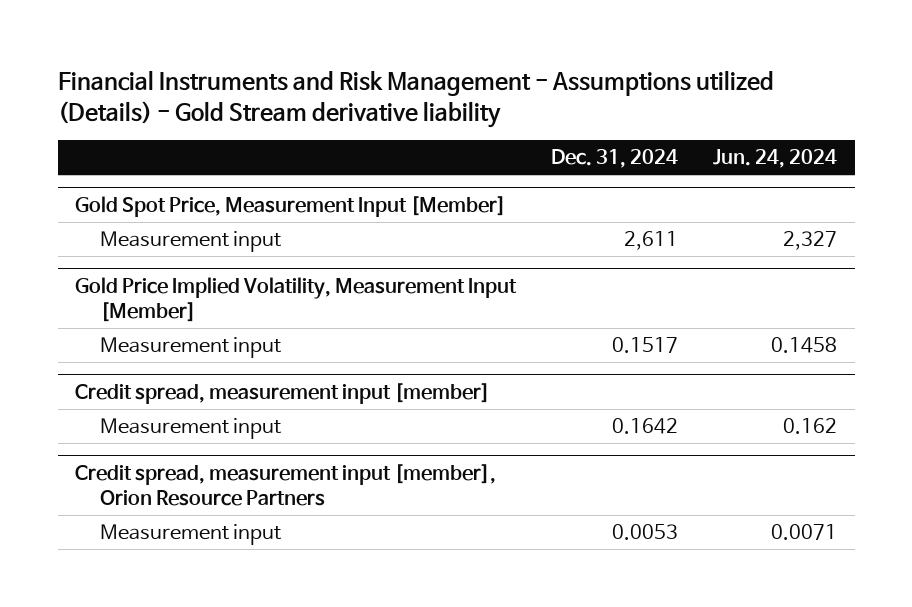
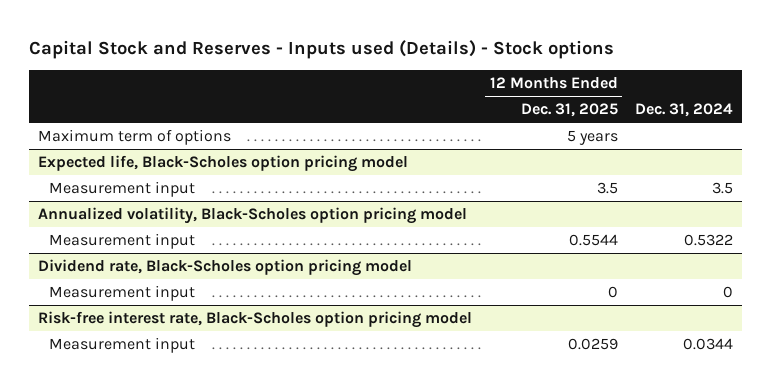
- Financial Instruments and Risk Management - Assumptions utilized (Details) - Gold Stream derivative liability
+ Capital Stock and Reserves - Inputs used (Details) - Stock options
- | Dec. 31, 2024 | Jun. 24, 2024
+ | 12 Months Ended Dec. 31, 2025 | Dec. 31, 2024
- Gold Spot Price, Measurement Input [Member]
- Measurement input | 2,611 | 2,327
- Gold Price Implied Volatility, Measurement Input [Member]
- Measurement input | 0.1517 | 0.1458
- Credit spread, measurement input [member]
- Measurement input | 0.1642 | 0.162
- Credit spread, measurement input [member], Orion Resource Partners
- Measurement input | 0.0053 | 0.0071
+ Maximum term of options | 5 years |
+ Expected life, Black-Scholes option pricing model
+ Measurement input | 3.5 | 3.5
+ Annualized volatility, Black-Scholes option pricing model
+ Measurement input | 0.5544 | 0.5322
+ Dividend rate, Black-Scholes option pricing model
+ Measurement input | 0 | 0
+ Risk-free interest rate, Black-Scholes option pricing model
+ Measurement input | 0.0259 | 0.0344

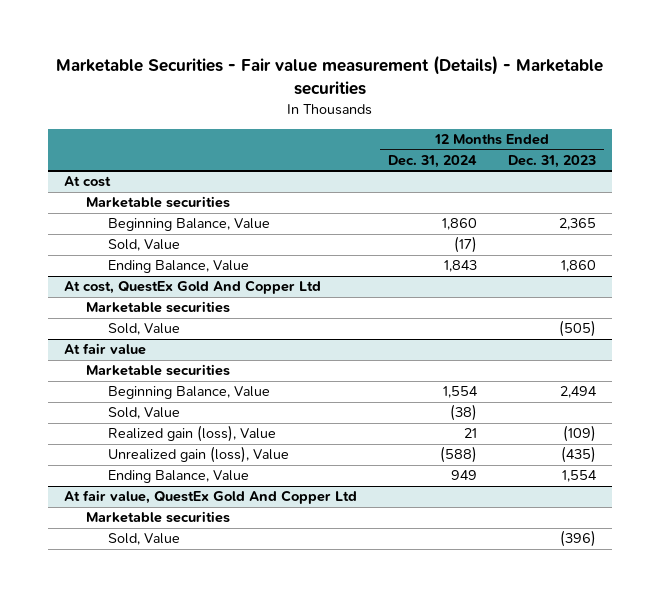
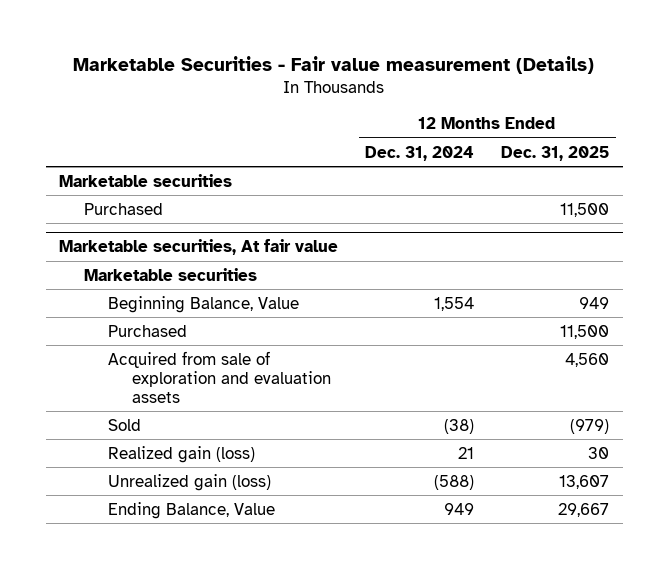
- Marketable Securities - Fair value measurement (Details) - Marketable securities
+ Marketable Securities - Fair value measurement (Details)
- | 12 Months Ended Dec. 31, 2024 | 12 Months Ended Dec. 31, 2023
+ | 12 Months Ended Dec. 31, 2024 | 12 Months Ended Dec. 31, 2025
- At cost
- Beginning Balance, Value | 1,860 | 2,365
- Sold, Value | (17) |
- Ending Balance, Value | 1,843 | 1,860
- At cost, QuestEx Gold And Copper Ltd
- Marketable securities
- Sold, Value | | (505)
- At fair value
+ Purchased | | 11,500
+ Marketable securities, At fair value
- Sold, Value | (38) |
- Realized gain (loss), Value | 21 | (109)
- Unrealized gain (loss), Value | (588) | (435)
+ Purchased | | 11,500
+ Acquired from sale of exploration and evaluation assets | | 4,560
+ Sold | (38) | (979)
+ Realized gain (loss) | 21 | 30
+ Unrealized gain (loss) | (588) | 13,607
- At fair value, QuestEx Gold And Copper Ltd
- Marketable securities
- Sold, Value | | (396)

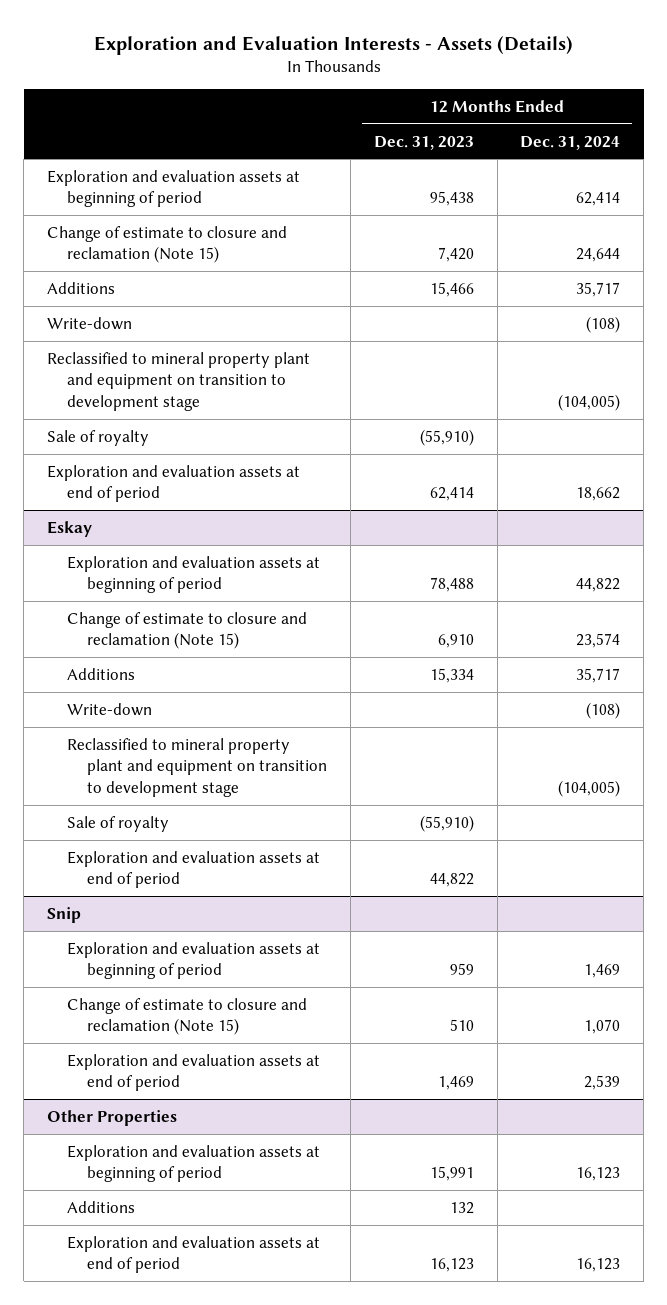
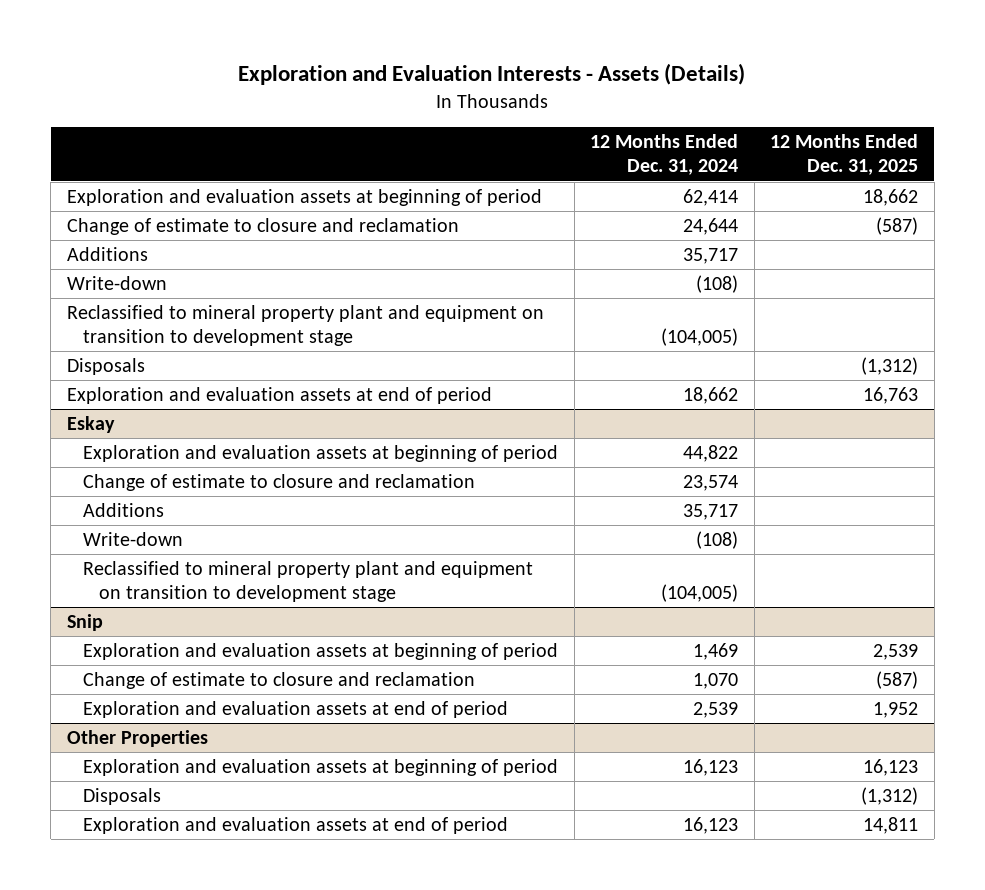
- | 12 Months Ended Dec. 31, 2023 | 12 Months Ended Dec. 31, 2024
+ | 12 Months Ended Dec. 31, 2024 | 12 Months Ended Dec. 31, 2025
- Change of estimate to closure and reclamation (Note 15) | 7,420 | 24,644
+ Change of estimate to closure and reclamation | 24,644 | (587)
- Sale of royalty | (55,910) |
+ Disposals | | (1,312)
@ Eskay
- Change of estimate to closure and reclamation (Note 15) | 6,910 | 23,574
+ Change of estimate to closure and reclamation | 23,574 |
- Sale of royalty | (55,910) |
- Exploration and evaluation assets at end of period | 44,822 |
@ Snip
- Change of estimate to closure and reclamation (Note 15) | 510 | 1,070
+ Change of estimate to closure and reclamation | 1,070 | (587)
@ Other Properties
- Additions | 132 |
+ Disposals | | (1,312)

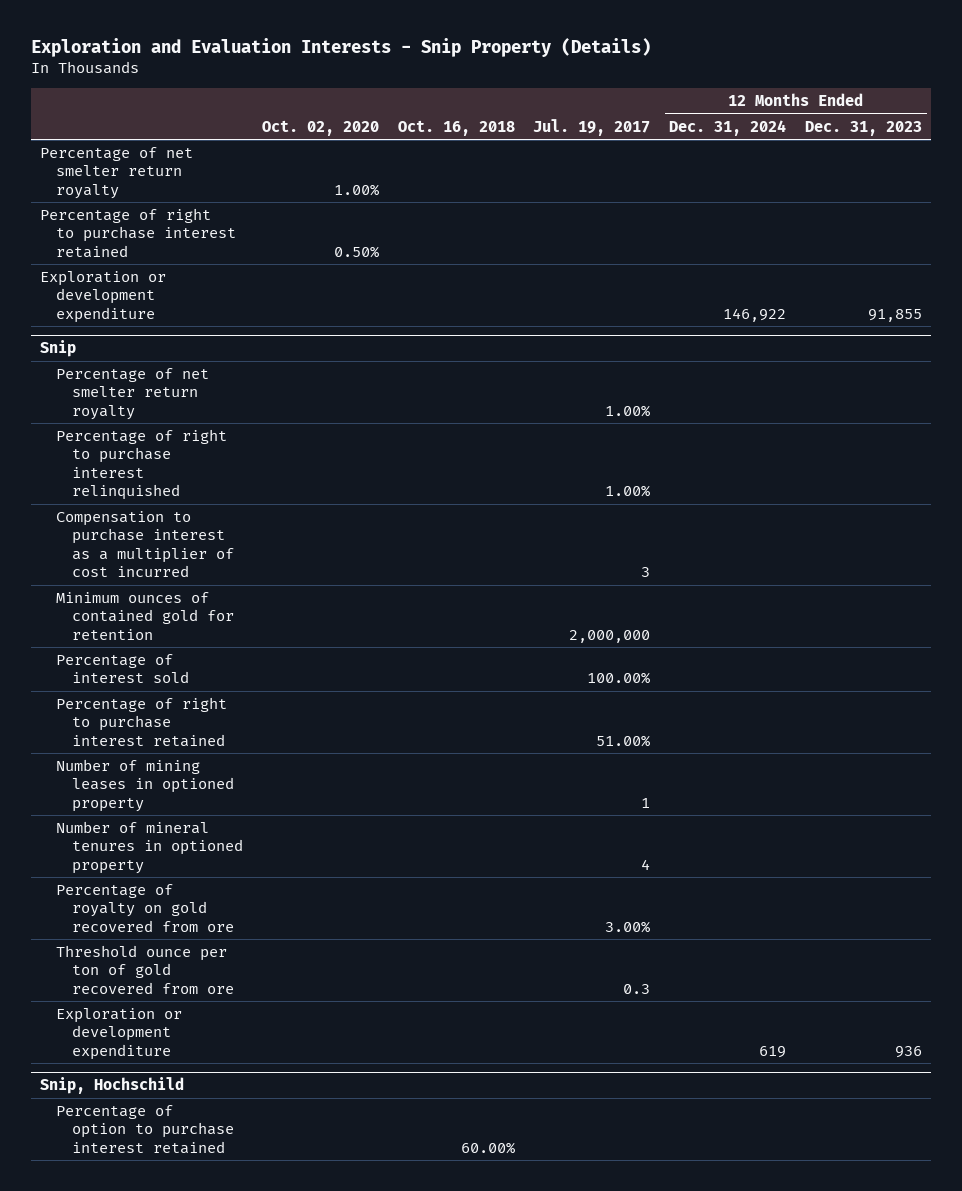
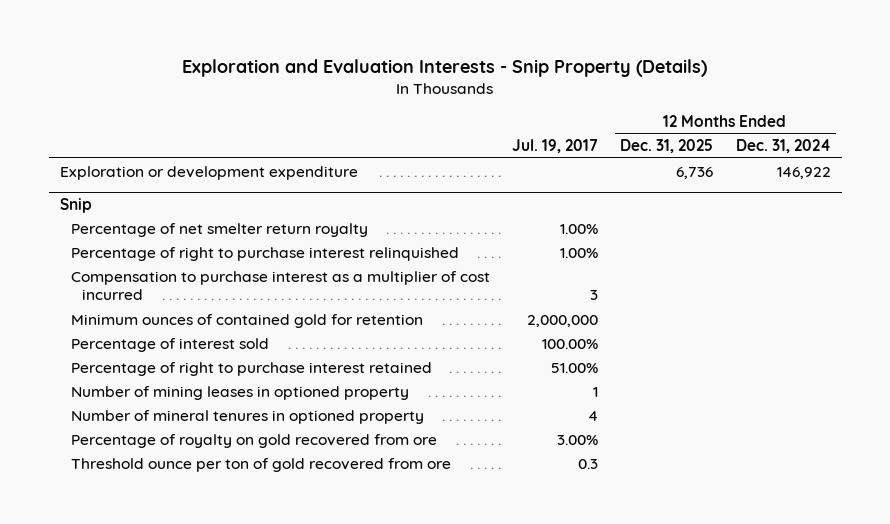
- | Oct. 02, 2020 | Oct. 16, 2018 | Jul. 19, 2017 | 12 Months Ended Dec. 31, 2024 | 12 Months Ended Dec. 31, 2023
+ | Jul. 19, 2017 | 12 Months Ended Dec. 31, 2025 | 12 Months Ended Dec. 31, 2024
- Percentage of net smelter return royalty | 1.00% | | | |
- Percentage of right to purchase interest retained | 0.50% | | | |
@ Snip
- Exploration or development expenditure | | | | 619 | 936
- Snip, Hochschild
- Percentage of option to purchase interest retained | | 60.00% | | |

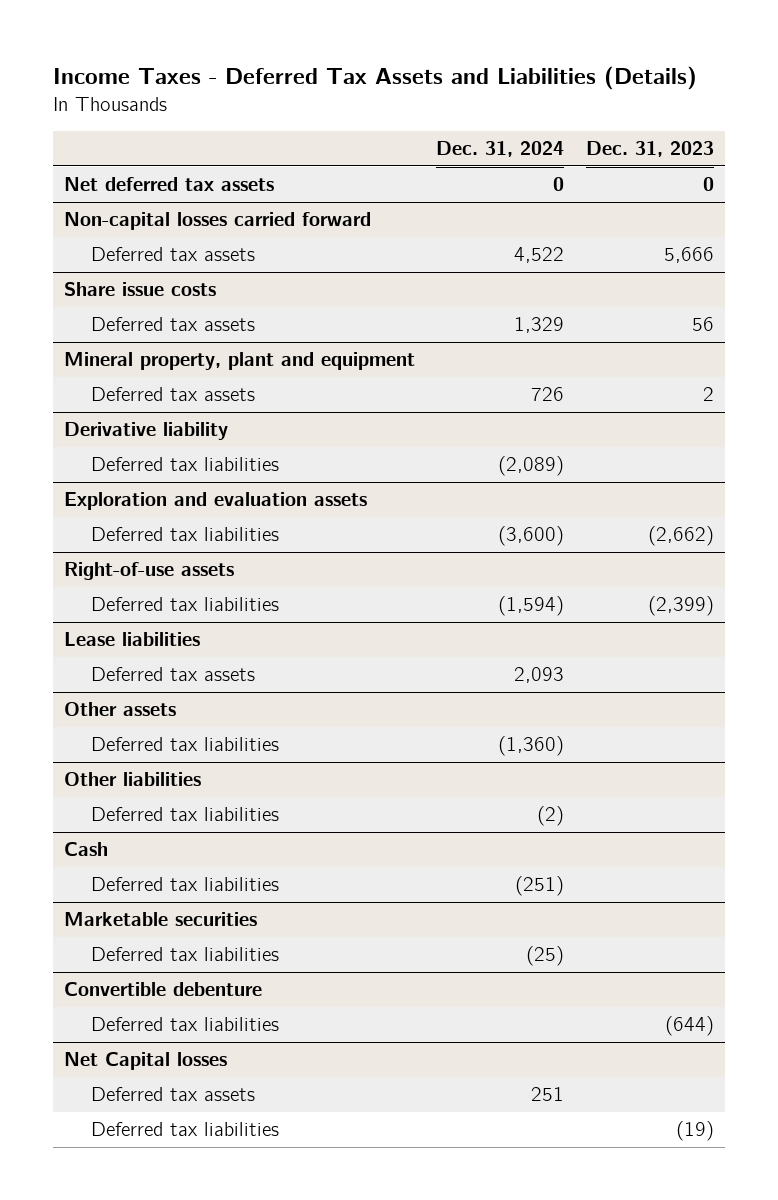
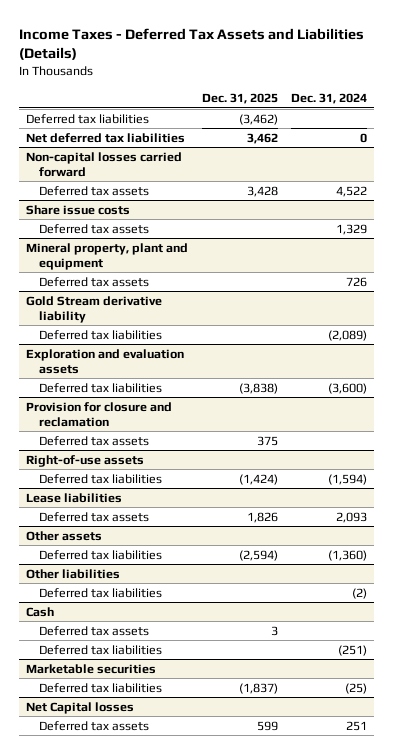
- | Dec. 31, 2024 | Dec. 31, 2023
+ | Dec. 31, 2025 | Dec. 31, 2024
- Net deferred tax assets | 0 | 0
+ Deferred tax liabilities | (3,462) |
+ Net deferred tax liabilities | 3,462 | 0
- Derivative liability
+ Gold Stream derivative liability
+ Provision for closure and reclamation
+ Deferred tax assets | 375 |
@ Cash
+ Deferred tax assets | 3 |
- Convertible debenture
- Deferred tax liabilities | | (644)
@ Net Capital losses
- Deferred tax liabilities | | (19)

